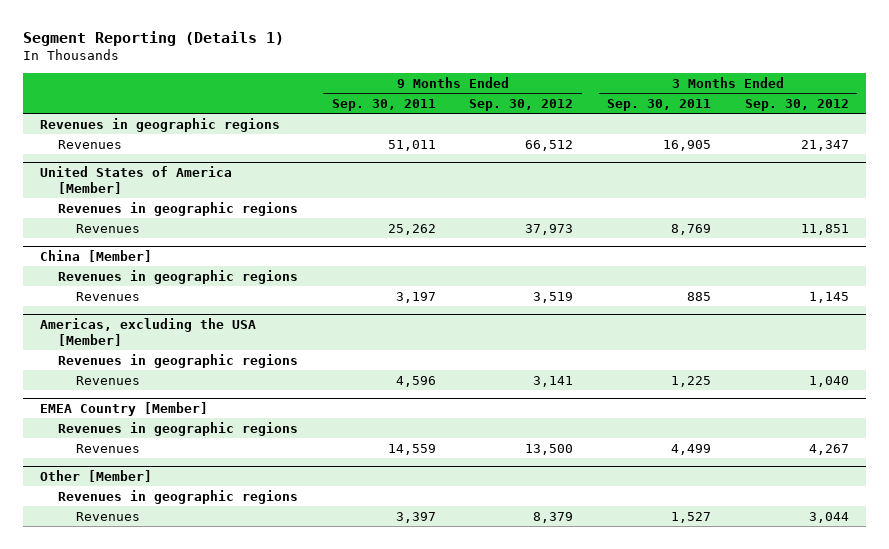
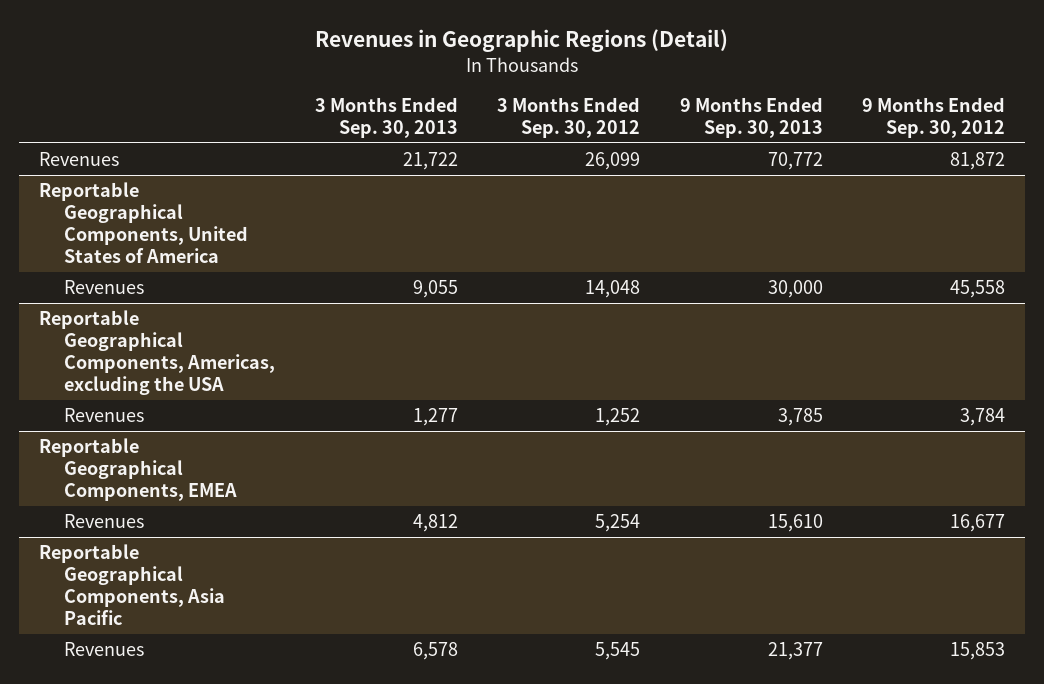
- Segment Reporting (Details 1)
+ Revenues in Geographic Regions (Detail)
- | 9 Months Ended Sep. 30, 2011 | 9 Months Ended Sep. 30, 2012 | 3 Months Ended Sep. 30, 2011 | 3 Months Ended Sep. 30, 2012
+ | 3 Months Ended Sep. 30, 2013 | 3 Months Ended Sep. 30, 2012 | 9 Months Ended Sep. 30, 2013 | 9 Months Ended Sep. 30, 2012
- Revenues in geographic regions
- Revenues | 51,011 | 66,512 | 16,905 | 21,347
- United States of America [Member]
- Revenues in geographic regions
- Revenues | 25,262 | 37,973 | 8,769 | 11,851
- China [Member]
- Revenues in geographic regions
- Revenues | 3,197 | 3,519 | 885 | 1,145
- Americas, excluding the USA [Member]
- Revenues in geographic regions
- Revenues | 4,596 | 3,141 | 1,225 | 1,040
- EMEA Country [Member]
- Revenues in geographic regions
- Revenues | 14,559 | 13,500 | 4,499 | 4,267
- Other [Member]
- Revenues in geographic regions
- Revenues | 3,397 | 8,379 | 1,527 | 3,044
+ Revenues | 21,722 | 26,099 | 70,772 | 81,872
+ Reportable Geographical Components, United States of America
+ Revenues | 9,055 | 14,048 | 30,000 | 45,558
+ Reportable Geographical Components, Americas, excluding the USA
+ Revenues | 1,277 | 1,252 | 3,785 | 3,784
+ Reportable Geographical Components, EMEA
+ Revenues | 4,812 | 5,254 | 15,610 | 16,677
+ Reportable Geographical Components, Asia Pacific
+ Revenues | 6,578 | 5,545 | 21,377 | 15,853

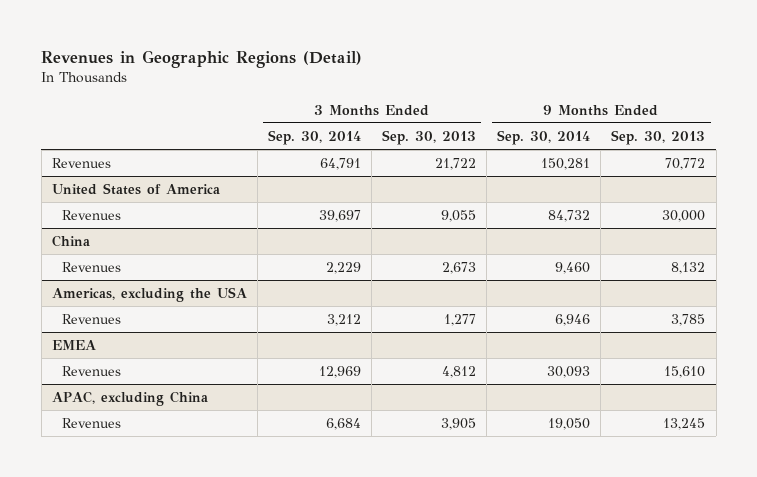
- | 3 Months Ended Sep. 30, 2013 | 3 Months Ended Sep. 30, 2012 | 9 Months Ended Sep. 30, 2013 | 9 Months Ended Sep. 30, 2012
+ | 3 Months Ended Sep. 30, 2014 | 3 Months Ended Sep. 30, 2013 | 9 Months Ended Sep. 30, 2014 | 9 Months Ended Sep. 30, 2013
- Reportable Geographical Components, United States of America
+ United States of America
- Reportable Geographical Components, Americas, excluding the USA
+ China
+ Revenues | 2,229 | 2,673 | 9,460 | 8,132
+ Americas, excluding the USA
- Reportable Geographical Components, EMEA
+ EMEA
- Reportable Geographical Components, Asia Pacific
- Revenues | 6,578 | 5,545 | 21,377 | 15,853
+ APAC, excluding China
+ Revenues | 6,684 | 3,905 | 19,050 | 13,245

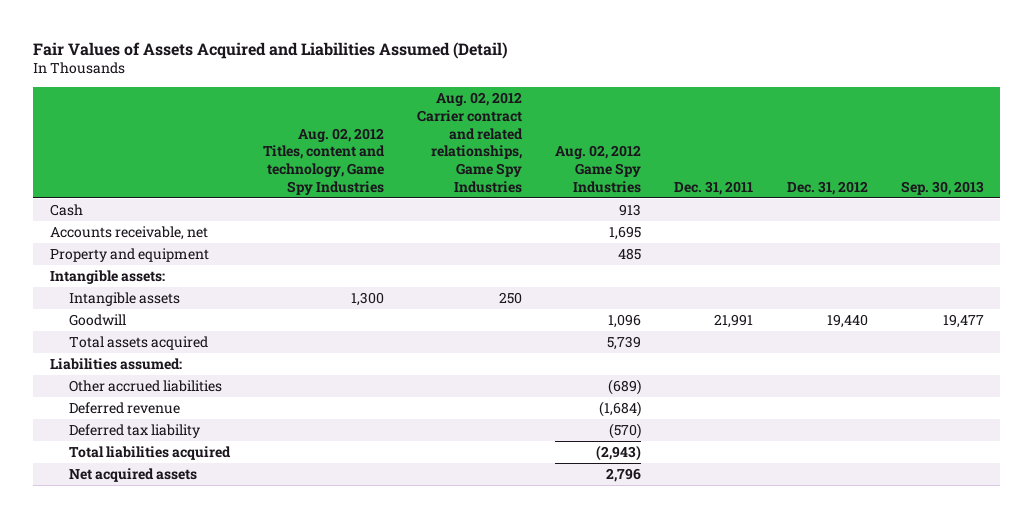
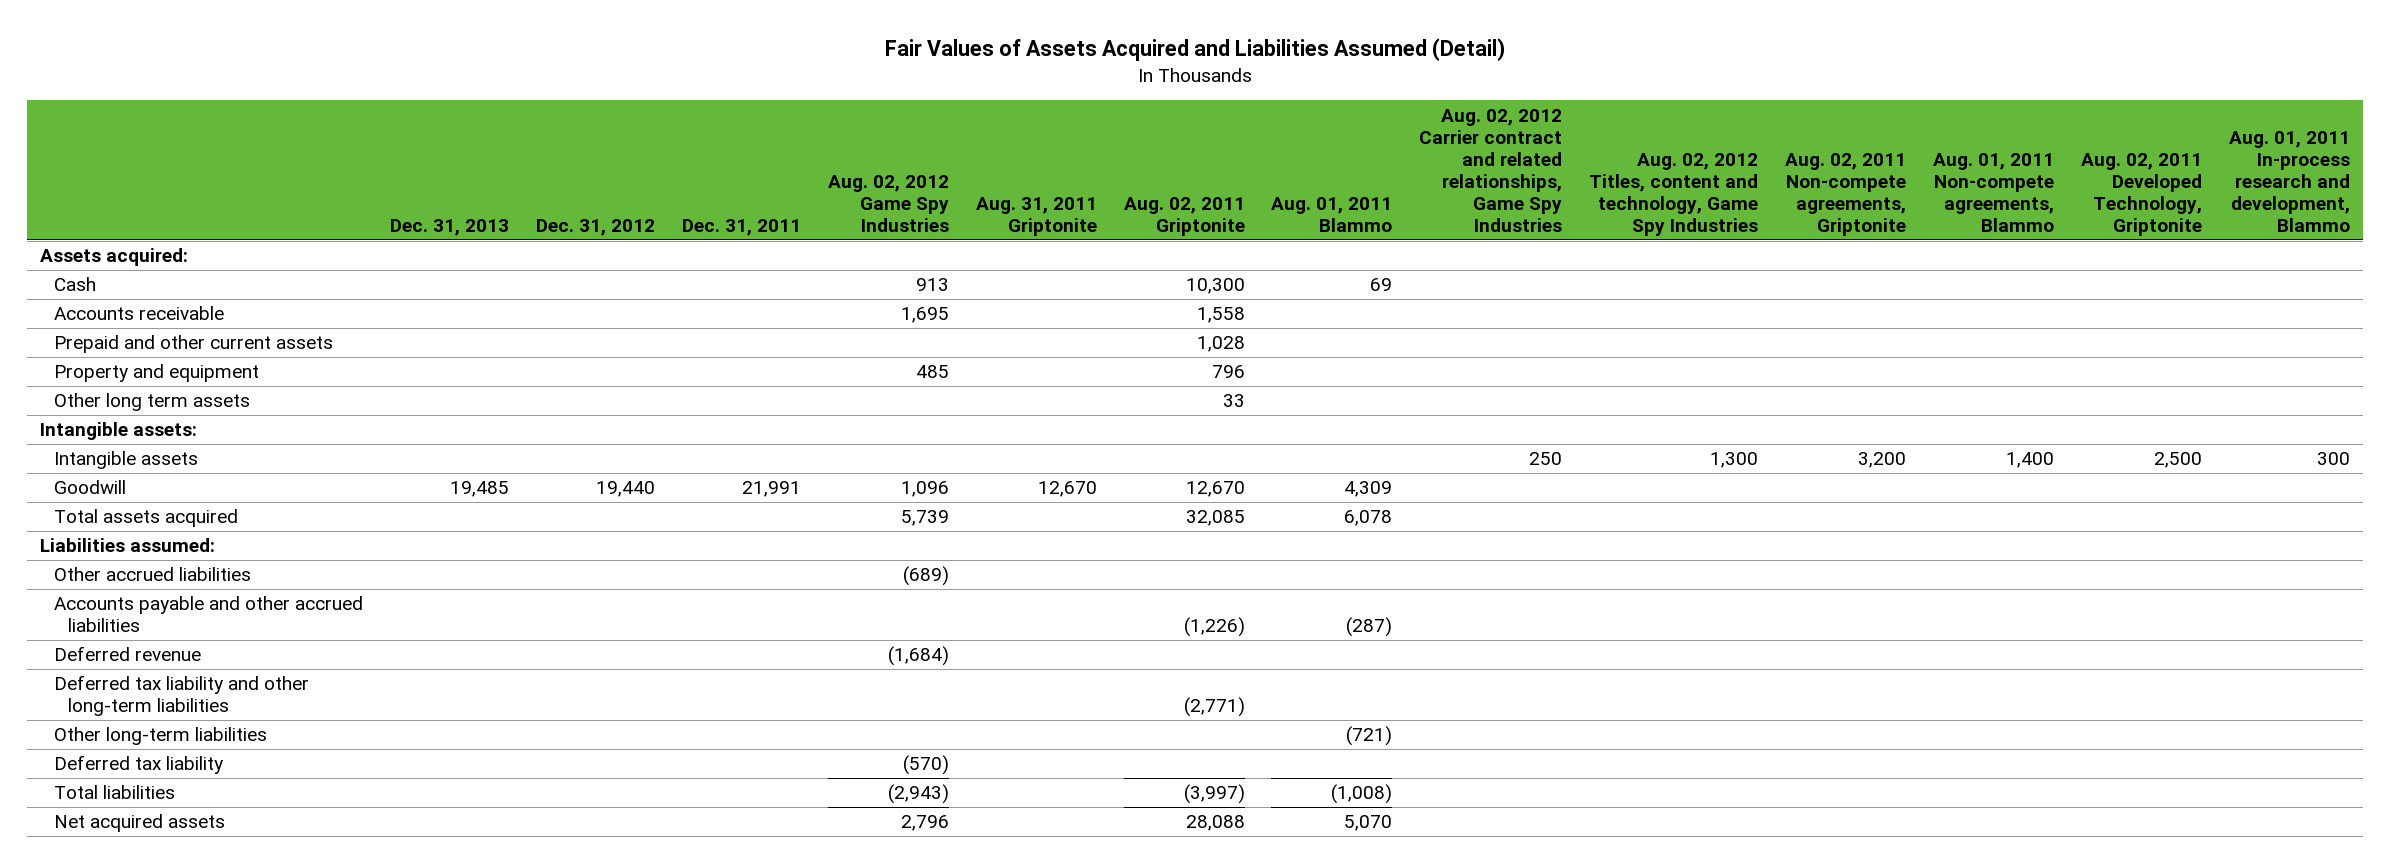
- | Aug. 02, 2012 Titles, content and technology, Game Spy Industries | Aug. 02, 2012 Carrier contract and related relationships, Game Spy Industries | Aug. 02, 2012 Game Spy Industries | Dec. 31, 2011 | Dec. 31, 2012 | Sep. 30, 2013
+ | Dec. 31, 2013 | Dec. 31, 2012 | Dec. 31, 2011 | Aug. 02, 2012 Game Spy Industries | Aug. 31, 2011 Griptonite | Aug. 02, 2011 Griptonite | Aug. 01, 2011 Blammo | Aug. 02, 2012 Carrier contract and related relationships, Game Spy Industries | Aug. 02, 2012 Titles, content and technology, Game Spy Industries | Aug. 02, 2011 Non-compete agreements, Griptonite | Aug. 01, 2011 Non-compete agreements, Blammo | Aug. 02, 2011 Developed Technology, Griptonite | Aug. 01, 2011 In-process research and development, Blammo
+ Assets acquired:
- Accounts receivable, net | | | 1,695 | | |
+ Accounts receivable | | | | 1,695 | | 1,558 | | | | | | |
+ Prepaid and other current assets | | | | | | 1,028 | | | | | | |
+ Other long term assets | | | | | | 33 | | | | | | |
+ Accounts payable and other accrued liabilities | | | | | | (1,226) | (287) | | | | | |
+ Deferred tax liability and other long-term liabilities | | | | | | (2,771) | | | | | | |
+ Other long-term liabilities | | | | | | | (721) | | | | | |
- Total liabilities acquired | | | (2,943) | | |
+ Total liabilities | | | | (2,943) | | (3,997) | (1,008) | | | | | |

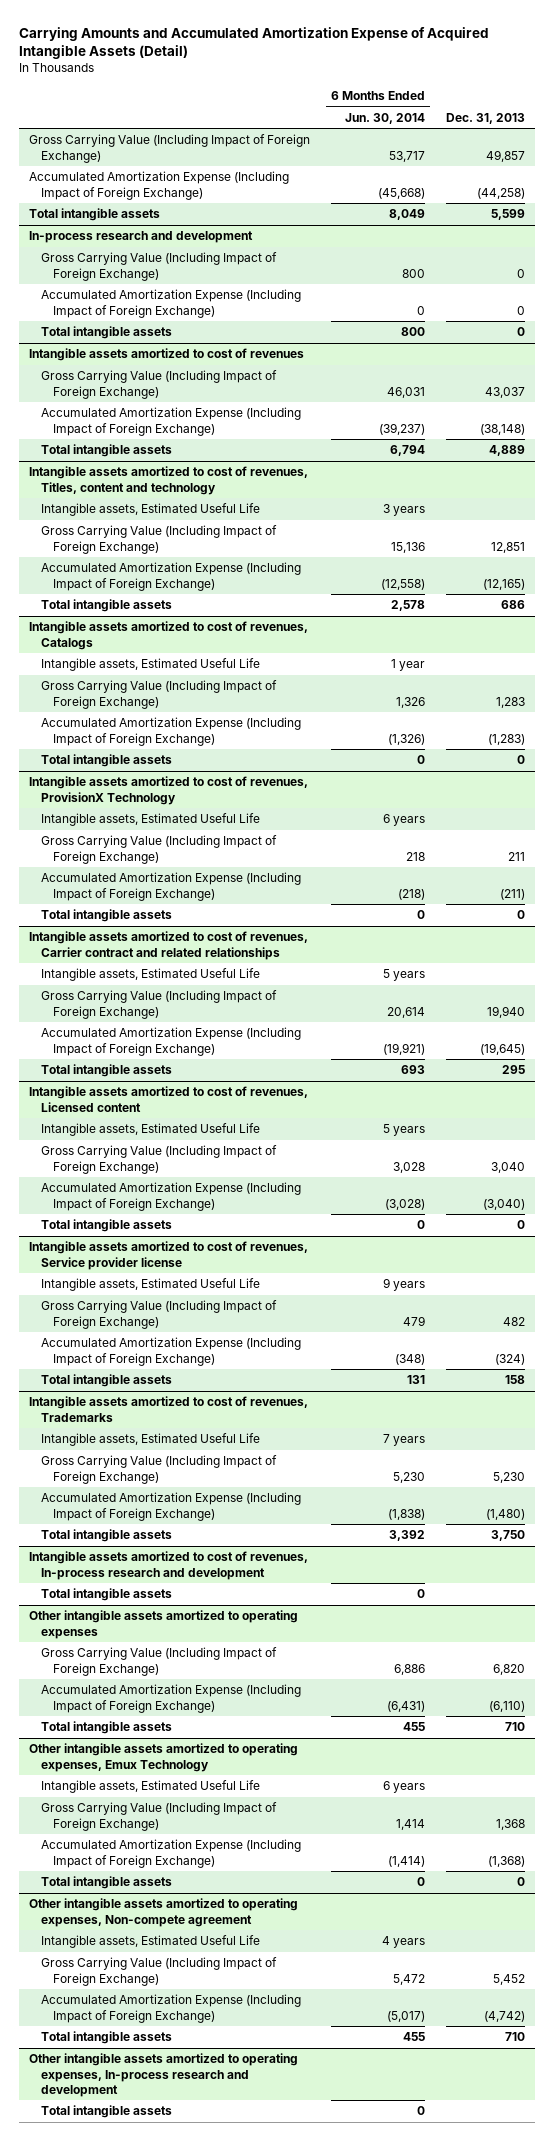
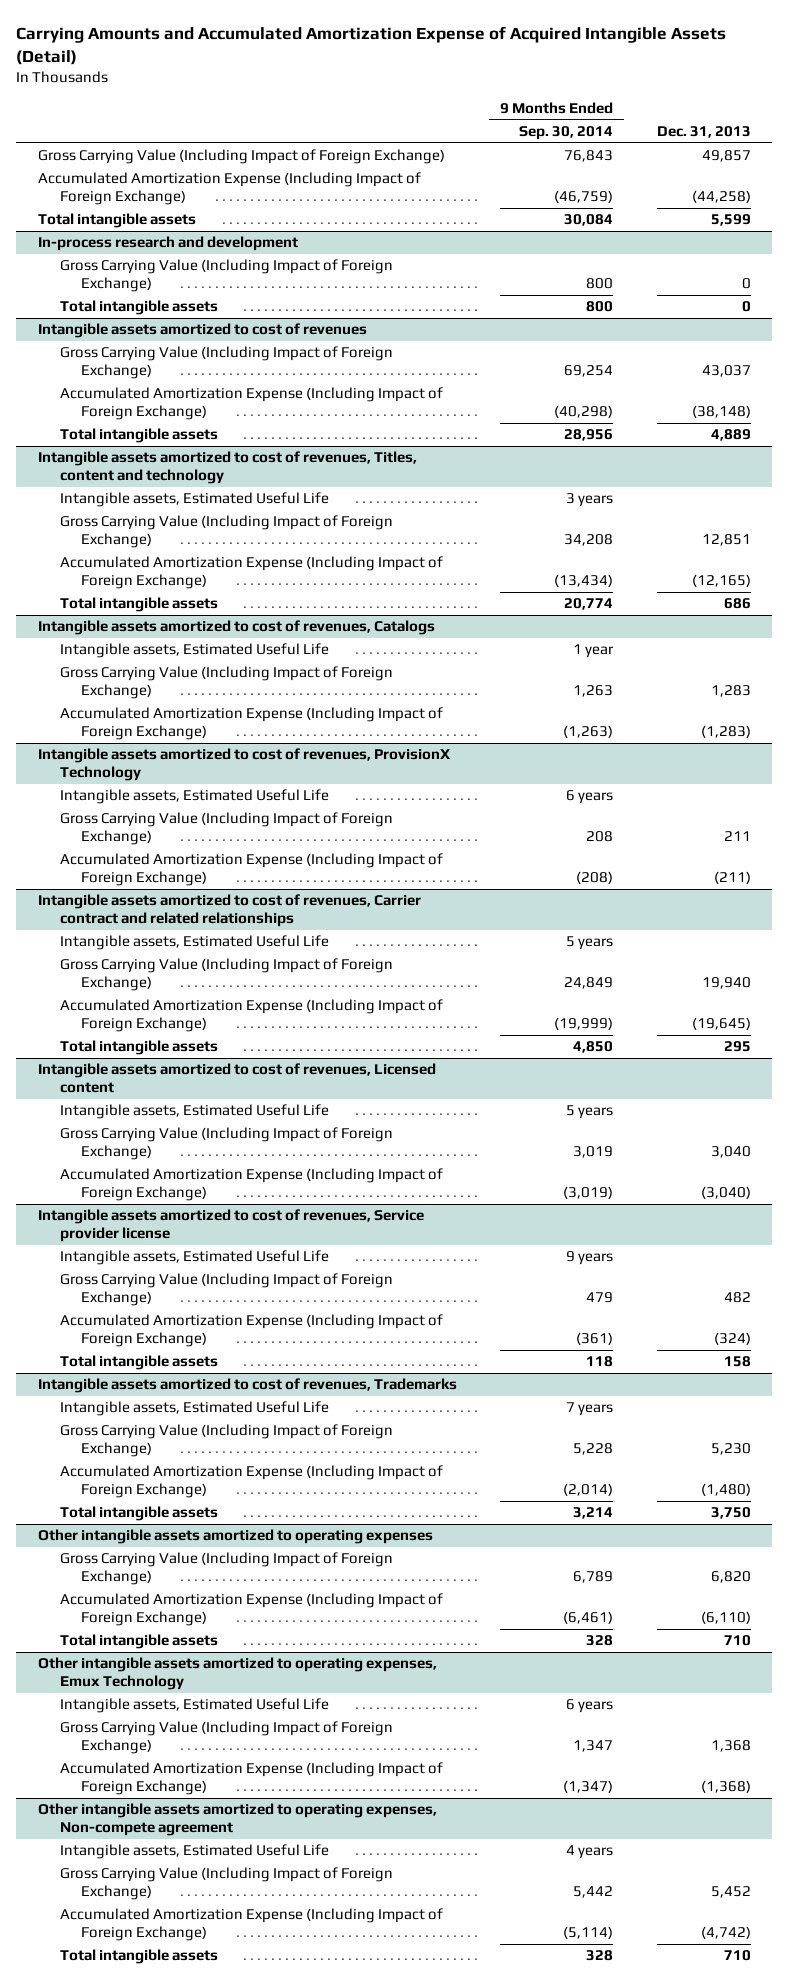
- | 6 Months Ended Jun. 30, 2014 | Dec. 31, 2013
+ | 9 Months Ended Sep. 30, 2014 | Dec. 31, 2013
@ In-process research and development
- Accumulated Amortization Expense (Including Impact of Foreign Exchange) | 0 | 0
@ Intangible assets amortized to cost of revenues, Catalogs
- Total intangible assets | 0 | 0
@ Intangible assets amortized to cost of revenues, ProvisionX Technology
- Total intangible assets | 0 | 0
@ Intangible assets amortized to cost of revenues, Licensed content
- Total intangible assets | 0 | 0
- Intangible assets amortized to cost of revenues, In-process research and development
- Total intangible assets | 0 |
@ Other intangible assets amortized to operating expenses, Emux Technology
- Total intangible assets | 0 | 0
- Other intangible assets amortized to operating expenses, In-process research and development
- Total intangible assets | 0 |

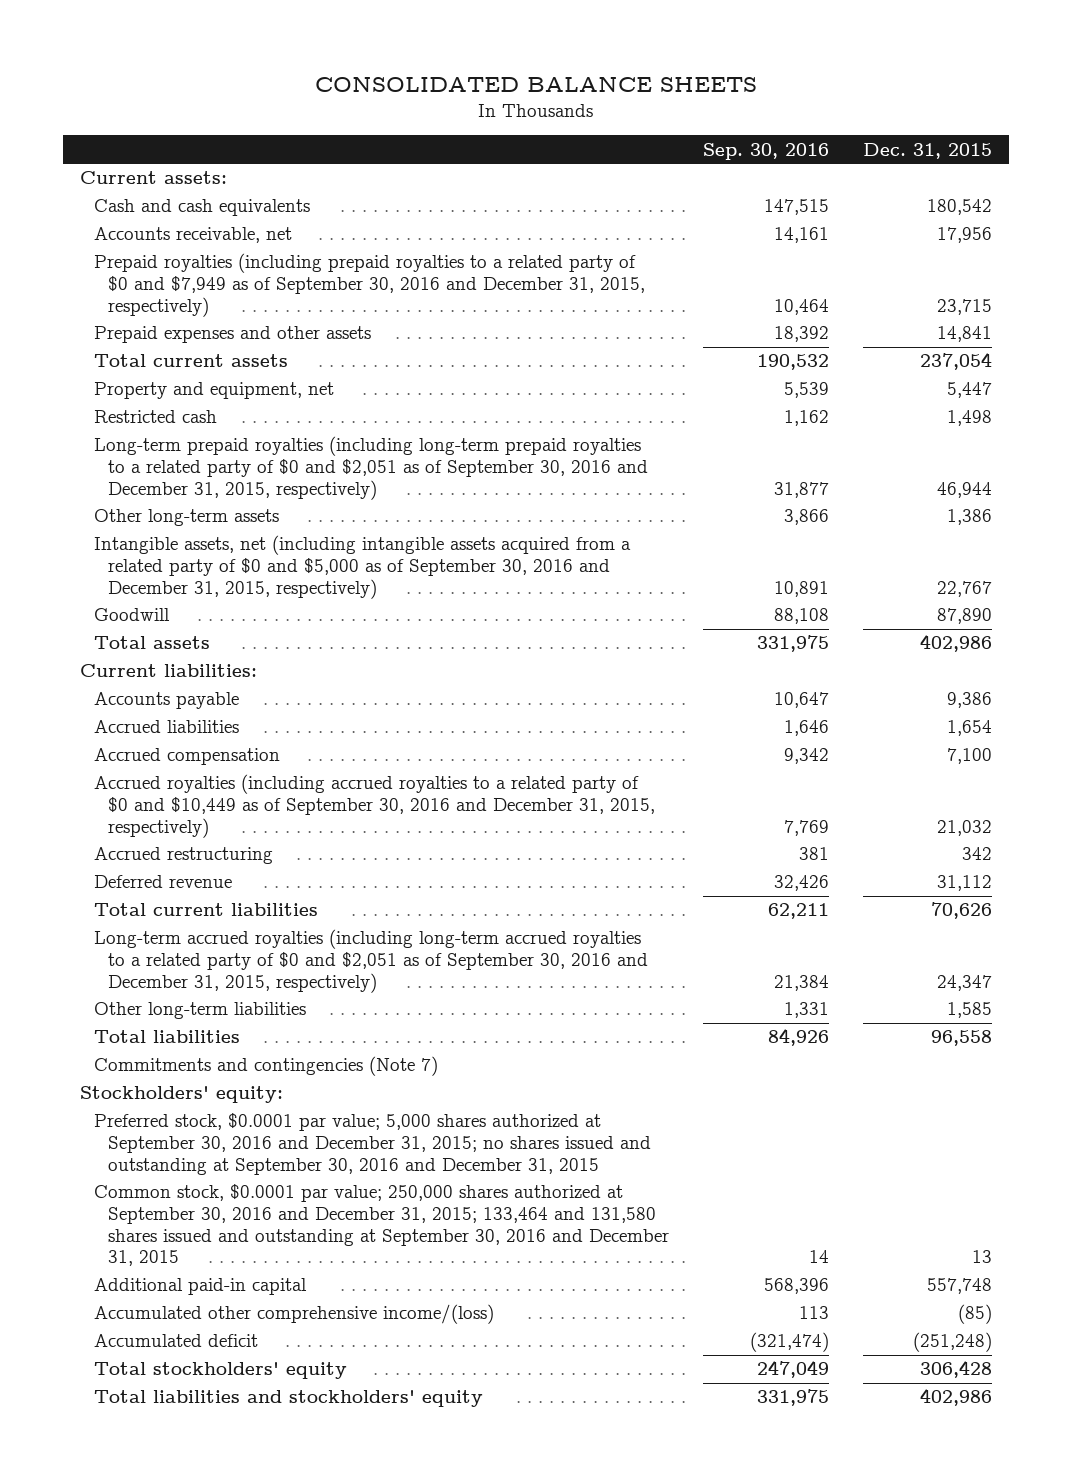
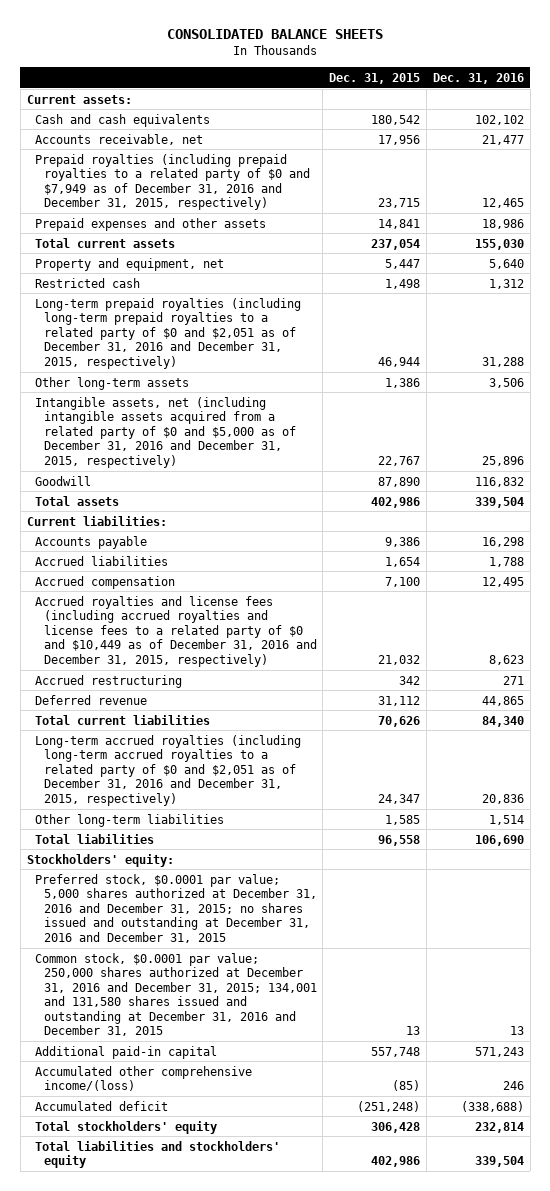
- | Sep. 30, 2016 | Dec. 31, 2015
+ | Dec. 31, 2015 | Dec. 31, 2016
- Prepaid royalties (including prepaid royalties to a related party of $0 and $7,949 as of September 30, 2016 and December 31, 2015, respectively) | 10,464 | 23,715
+ Prepaid royalties (including prepaid royalties to a related party of $0 and $7,949 as of December 31, 2016 and December 31, 2015, respectively) | 23,715 | 12,465
- Long-term prepaid royalties (including long-term prepaid royalties to a related party of $0 and $2,051 as of September 30, 2016 and December 31, 2015, respectively) | 31,877 | 46,944
+ Long-term prepaid royalties (including long-term prepaid royalties to a related party of $0 and $2,051 as of December 31, 2016 and December 31, 2015, respectively) | 46,944 | 31,288
- Intangible assets, net (including intangible assets acquired from a related party of $0 and $5,000 as of September 30, 2016 and December 31, 2015, respectively) | 10,891 | 22,767
+ Intangible assets, net (including intangible assets acquired from a related party of $0 and $5,000 as of December 31, 2016 and December 31, 2015, respectively) | 22,767 | 25,896
- Accrued royalties (including accrued royalties to a related party of $0 and $10,449 as of September 30, 2016 and December 31, 2015, respectively) | 7,769 | 21,032
+ Accrued royalties and license fees (including accrued royalties and license fees to a related party of $0 and $10,449 as of December 31, 2016 and December 31, 2015, respectively) | 21,032 | 8,623
- Long-term accrued royalties (including long-term accrued royalties to a related party of $0 and $2,051 as of September 30, 2016 and December 31, 2015, respectively) | 21,384 | 24,347
+ Long-term accrued royalties (including long-term accrued royalties to a related party of $0 and $2,051 as of December 31, 2016 and December 31, 2015, respectively) | 24,347 | 20,836
- Commitments and contingencies (Note 7)
- Preferred stock, $0.0001 par value; 5,000 shares authorized at September 30, 2016 and December 31, 2015; no shares issued and outstanding at September 30, 2016 and December 31, 2015
- Common stock, $0.0001 par value; 250,000 shares authorized at September 30, 2016 and December 31, 2015; 133,464 and 131,580 shares issued and outstanding at September 30, 2016 and December 31, 2015 | 14 | 13
+ Preferred stock, $0.0001 par value; 5,000 shares authorized at December 31, 2016 and December 31, 2015; no shares issued and outstanding at December 31, 2016 and December 31, 2015
+ Common stock, $0.0001 par value; 250,000 shares authorized at December 31, 2016 and December 31, 2015; 134,001 and 131,580 shares issued and outstanding at December 31, 2016 and December 31, 2015 | 13 | 13

